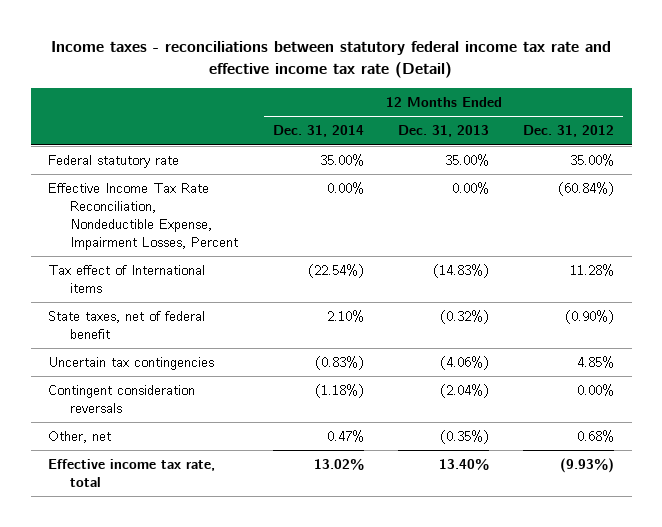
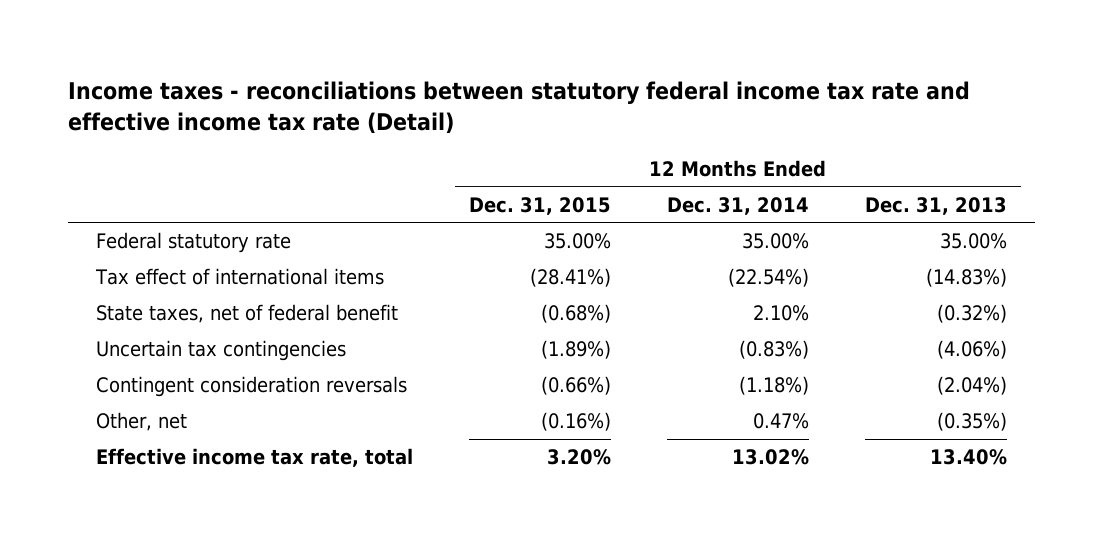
- | 12 Months Ended Dec. 31, 2014 | 12 Months Ended Dec. 31, 2013 | 12 Months Ended Dec. 31, 2012
+ | 12 Months Ended Dec. 31, 2015 | 12 Months Ended Dec. 31, 2014 | 12 Months Ended Dec. 31, 2013
- Effective Income Tax Rate Reconciliation, Nondeductible Expense, Impairment Losses, Percent | 0.00% | 0.00% | (60.84%)
- Tax effect of International items | (22.54%) | (14.83%) | 11.28%
+ Tax effect of international items | (28.41%) | (22.54%) | (14.83%)

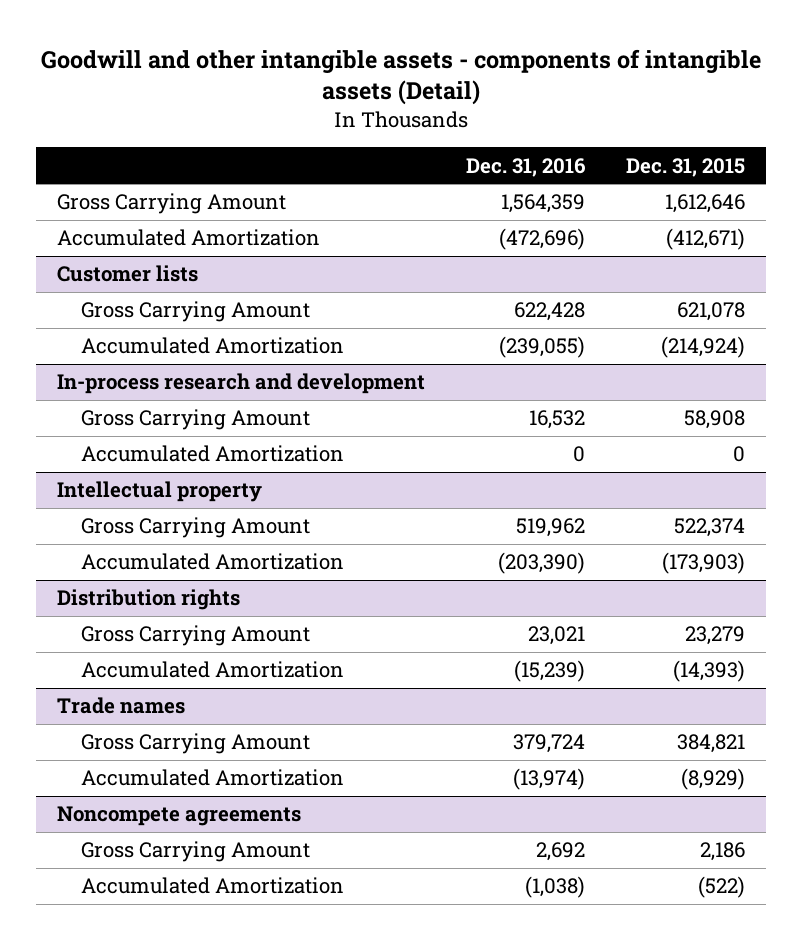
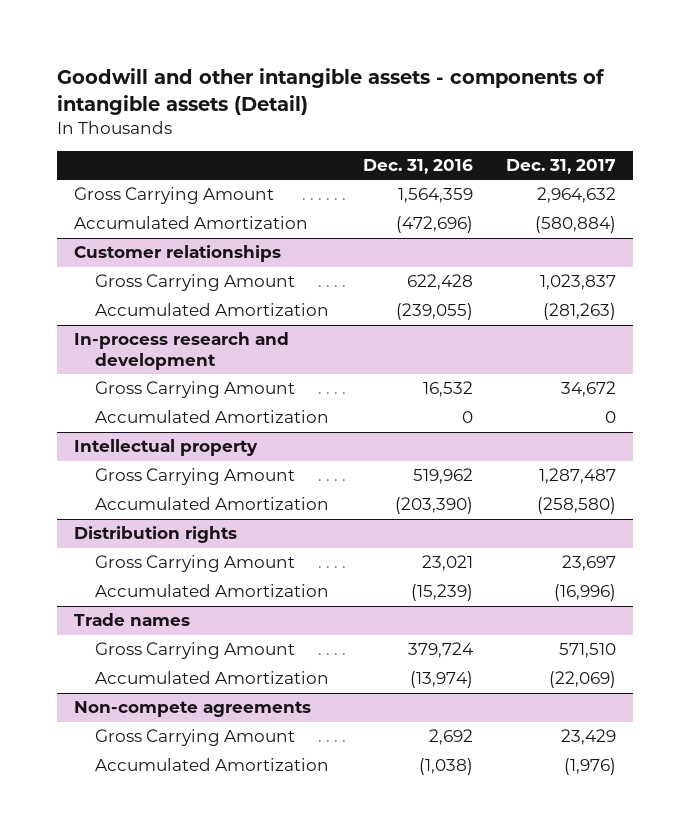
- | Dec. 31, 2016 | Dec. 31, 2015
+ | Dec. 31, 2016 | Dec. 31, 2017
- Customer lists
+ Customer relationships
- Noncompete agreements
+ Non-compete agreements

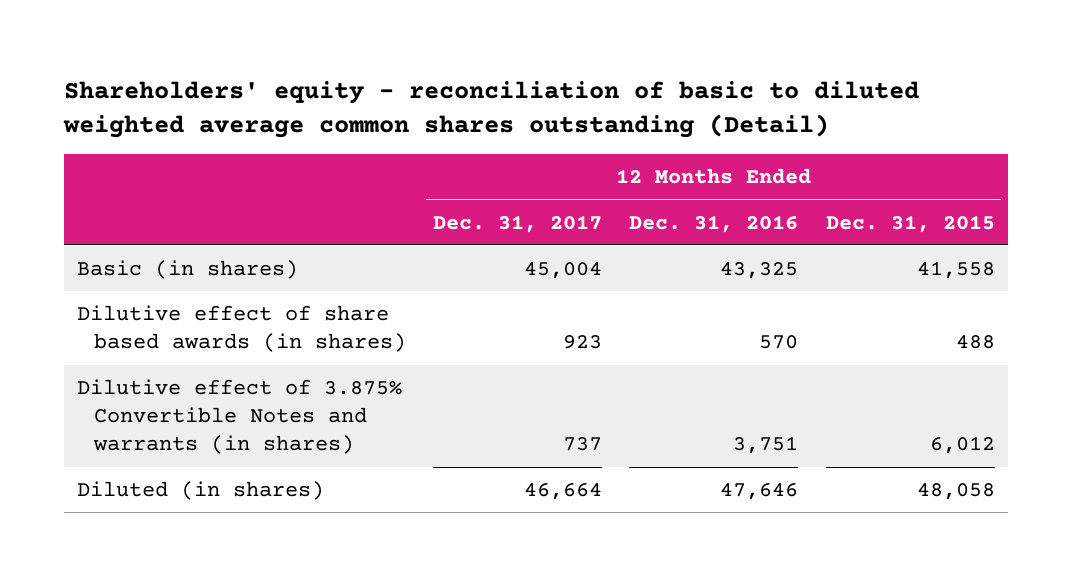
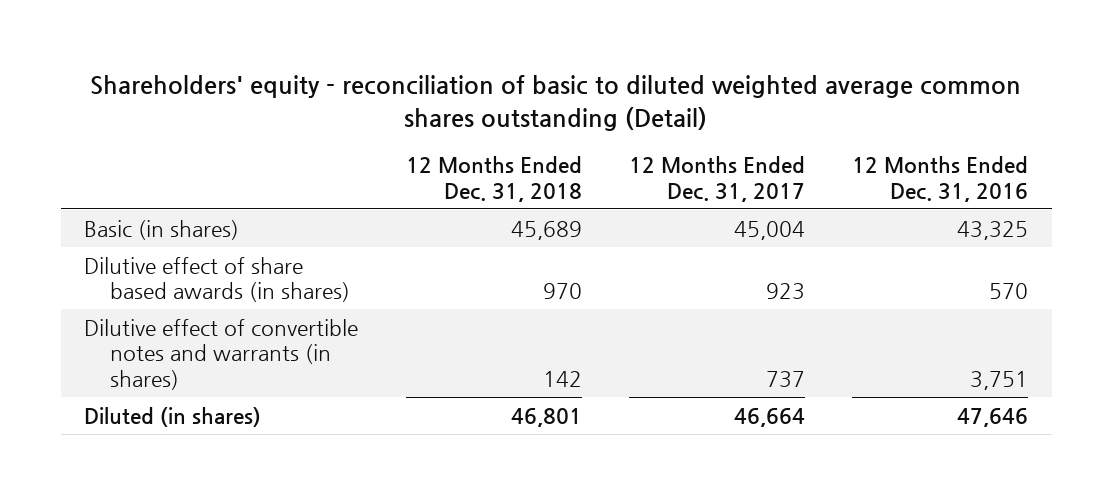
- | 12 Months Ended Dec. 31, 2017 | 12 Months Ended Dec. 31, 2016 | 12 Months Ended Dec. 31, 2015
+ | 12 Months Ended Dec. 31, 2018 | 12 Months Ended Dec. 31, 2017 | 12 Months Ended Dec. 31, 2016
- Dilutive effect of 3.875% Convertible Notes and warrants (in shares) | 737 | 3,751 | 6,012
+ Dilutive effect of convertible notes and warrants (in shares) | 142 | 737 | 3,751

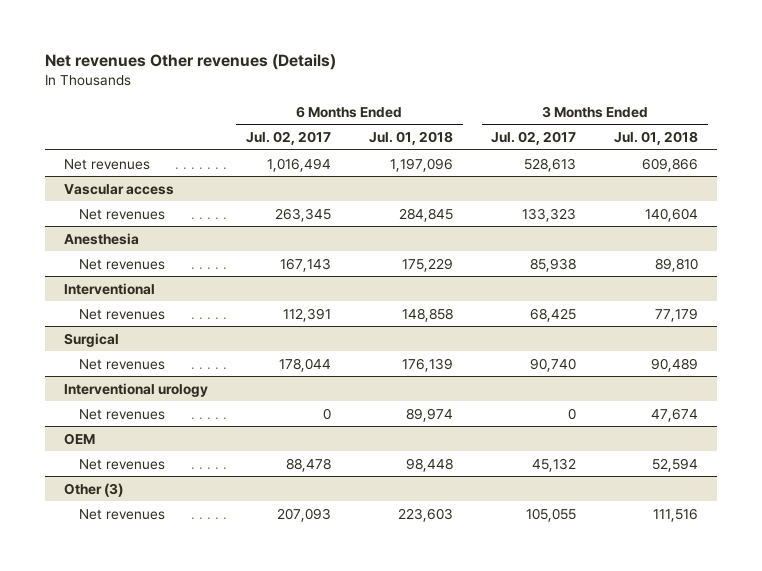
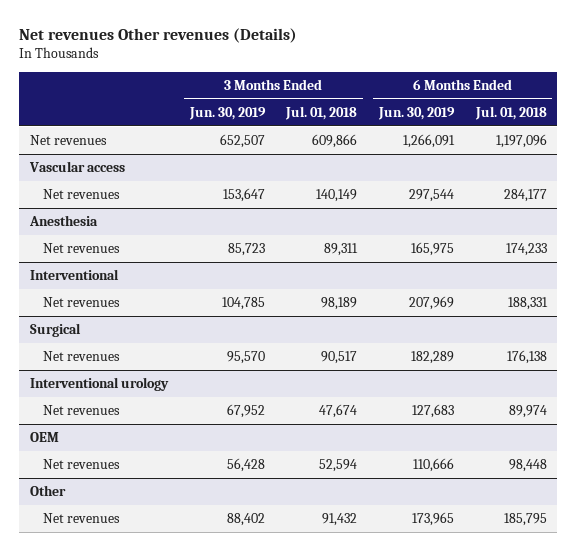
- | 6 Months Ended Jul. 02, 2017 | 6 Months Ended Jul. 01, 2018 | 3 Months Ended Jul. 02, 2017 | 3 Months Ended Jul. 01, 2018
+ | 3 Months Ended Jun. 30, 2019 | 3 Months Ended Jul. 01, 2018 | 6 Months Ended Jun. 30, 2019 | 6 Months Ended Jul. 01, 2018
@ Vascular access
- Net revenues | 263,345 | 284,845 | 133,323 | 140,604
+ Net revenues | 153,647 | 140,149 | 297,544 | 284,177
@ Anesthesia
- Net revenues | 167,143 | 175,229 | 85,938 | 89,810
+ Net revenues | 85,723 | 89,311 | 165,975 | 174,233
@ Interventional
- Net revenues | 112,391 | 148,858 | 68,425 | 77,179
+ Net revenues | 104,785 | 98,189 | 207,969 | 188,331
@ Surgical
- Net revenues | 178,044 | 176,139 | 90,740 | 90,489
+ Net revenues | 95,570 | 90,517 | 182,289 | 176,138
- Other (3)
- Net revenues | 207,093 | 223,603 | 105,055 | 111,516
+ Other
+ Net revenues | 88,402 | 91,432 | 173,965 | 185,795

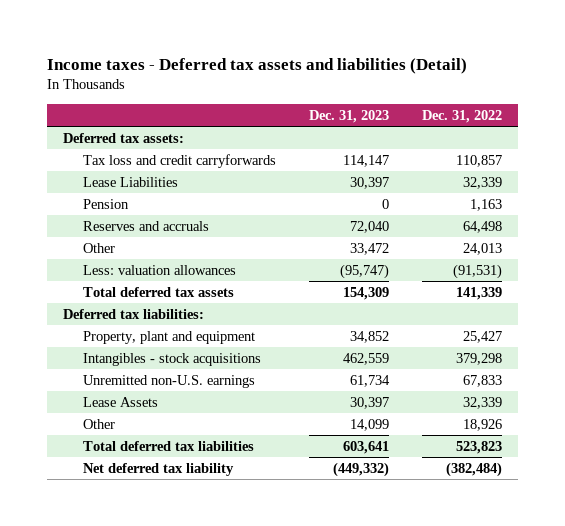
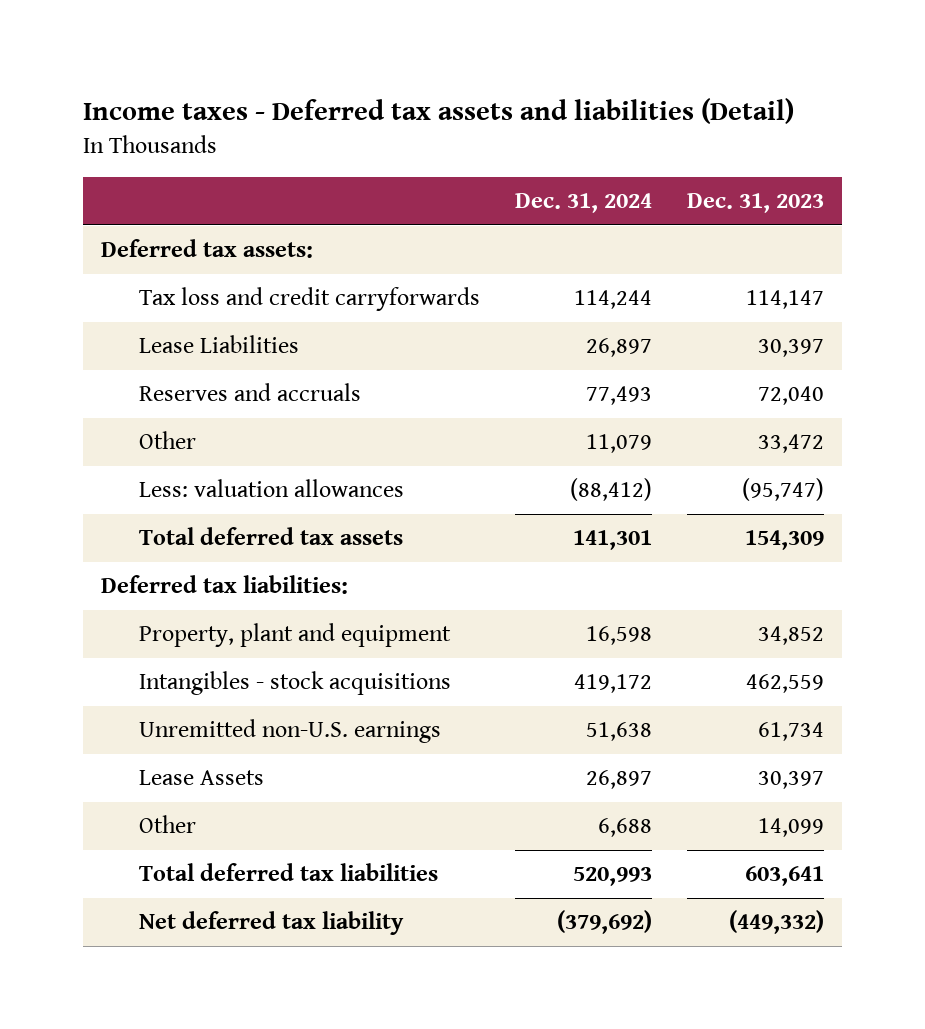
- | Dec. 31, 2023 | Dec. 31, 2022
+ | Dec. 31, 2024 | Dec. 31, 2023
- Pension | 0 | 1,163

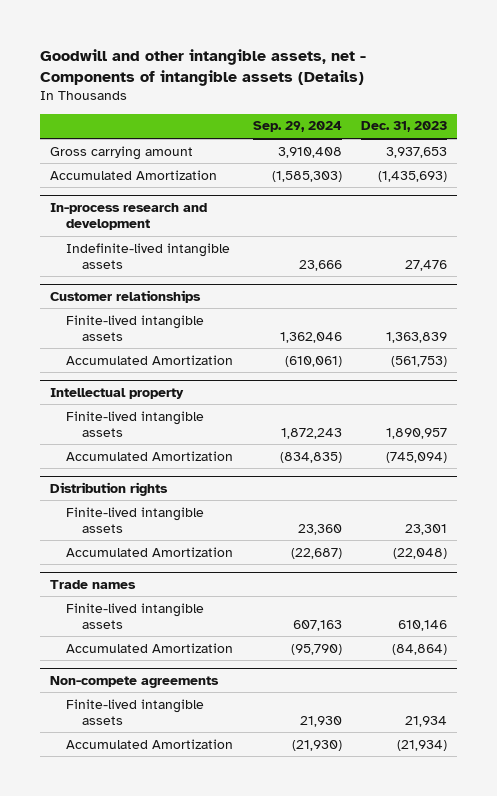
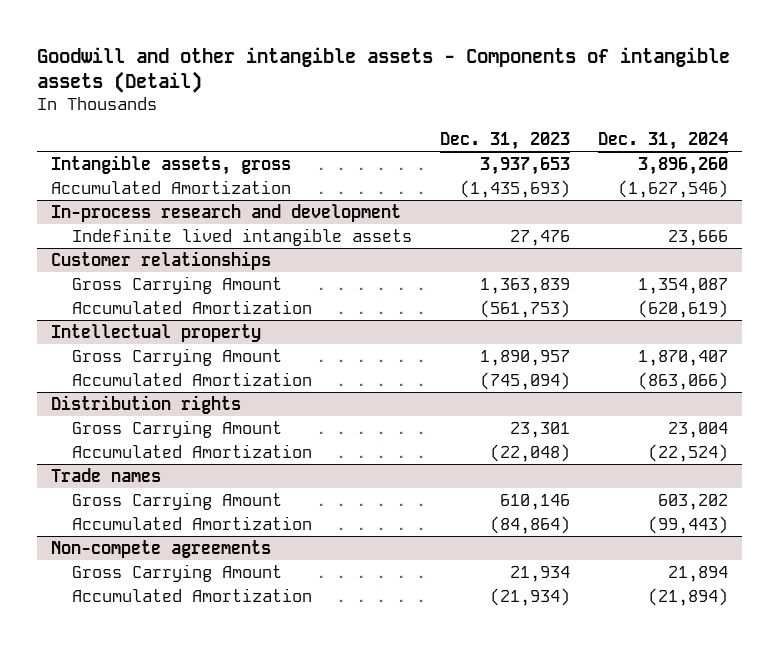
- Goodwill and other intangible assets, net - Components of intangible assets (Details)
+ Goodwill and other intangible assets - Components of intangible assets (Detail)
- | Sep. 29, 2024 | Dec. 31, 2023
+ | Dec. 31, 2023 | Dec. 31, 2024
- Gross carrying amount | 3,910,408 | 3,937,653
+ Intangible assets, gross | 3,937,653 | 3,896,260
@ In-process research and development
- Indefinite-lived intangible assets | 23,666 | 27,476
+ Indefinite lived intangible assets | 27,476 | 23,666
@ Customer relationships
- Finite-lived intangible assets | 1,362,046 | 1,363,839
+ Gross Carrying Amount | 1,363,839 | 1,354,087
@ Intellectual property
- Finite-lived intangible assets | 1,872,243 | 1,890,957
+ Gross Carrying Amount | 1,890,957 | 1,870,407
@ Distribution rights
- Finite-lived intangible assets | 23,360 | 23,301
+ Gross Carrying Amount | 23,301 | 23,004
@ Trade names
- Finite-lived intangible assets | 607,163 | 610,146
+ Gross Carrying Amount | 610,146 | 603,202
@ Non-compete agreements
- Finite-lived intangible assets | 21,930 | 21,934
+ Gross Carrying Amount | 21,934 | 21,894

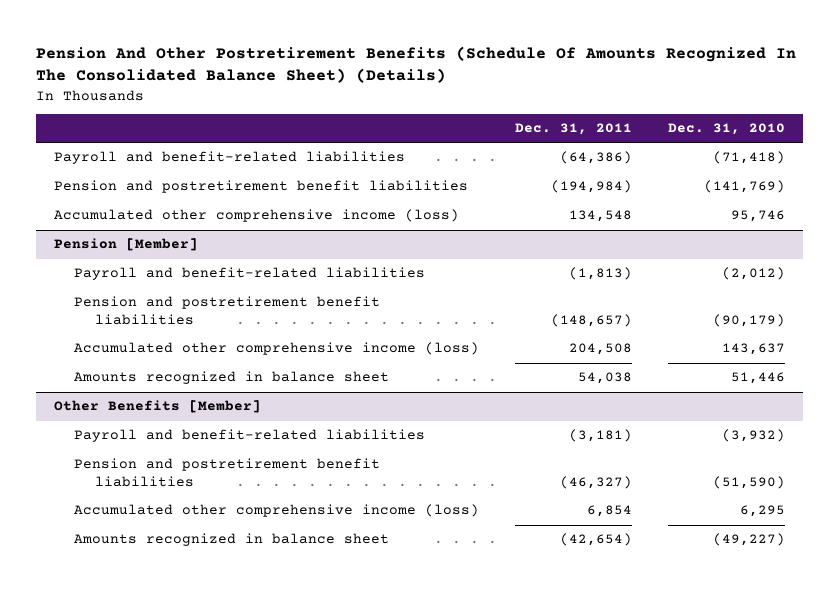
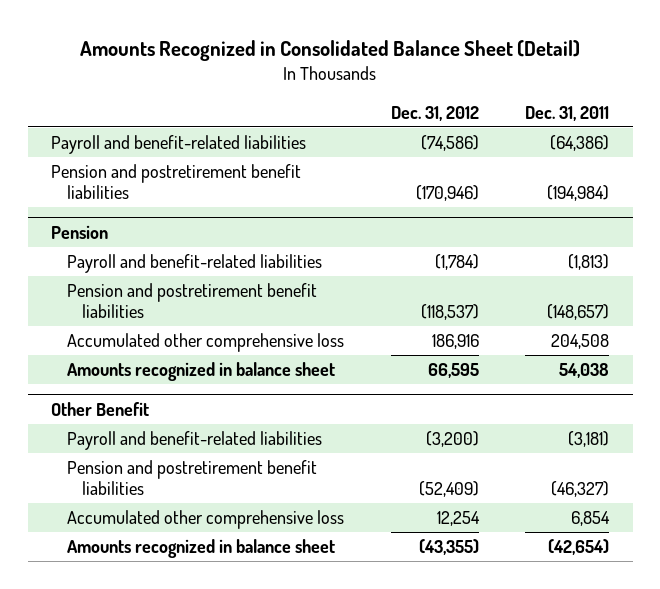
- Pension And Other Postretirement Benefits (Schedule Of Amounts Recognized In The Consolidated Balance Sheet) (Details)
+ Amounts Recognized in Consolidated Balance Sheet (Detail)
- | Dec. 31, 2011 | Dec. 31, 2010
+ | Dec. 31, 2012 | Dec. 31, 2011
- Accumulated other comprehensive income (loss) | 134,548 | 95,746
- Pension [Member]
+ Pension
- Accumulated other comprehensive income (loss) | 204,508 | 143,637
+ Accumulated other comprehensive loss | 186,916 | 204,508
- Other Benefits [Member]
+ Other Benefit
- Accumulated other comprehensive income (loss) | 6,854 | 6,295
+ Accumulated other comprehensive loss | 12,254 | 6,854

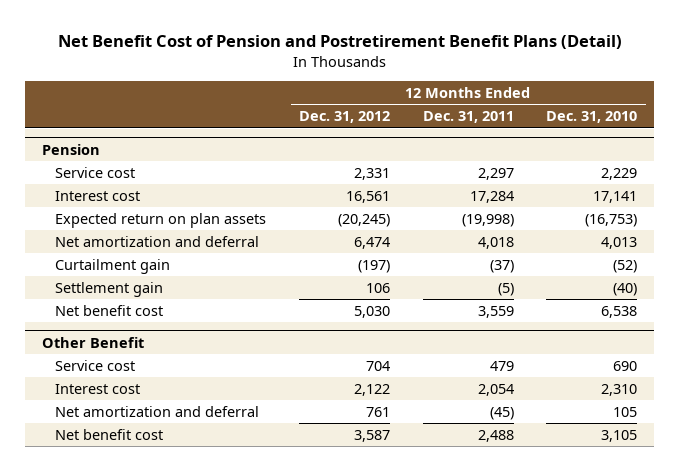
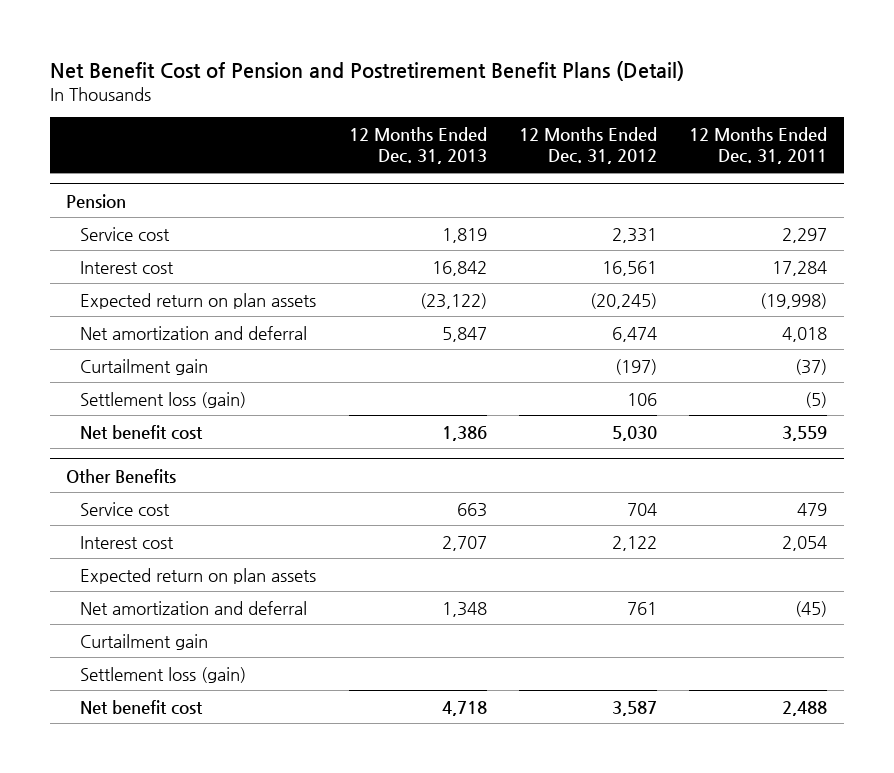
- | 12 Months Ended Dec. 31, 2012 | 12 Months Ended Dec. 31, 2011 | 12 Months Ended Dec. 31, 2010
+ | 12 Months Ended Dec. 31, 2013 | 12 Months Ended Dec. 31, 2012 | 12 Months Ended Dec. 31, 2011
@ Pension
- Settlement gain | 106 | (5) | (40)
+ Settlement loss (gain) | | 106 | (5)
- Other Benefit
+ Other Benefits
+ Expected return on plan assets
+ Curtailment gain
+ Settlement loss (gain)

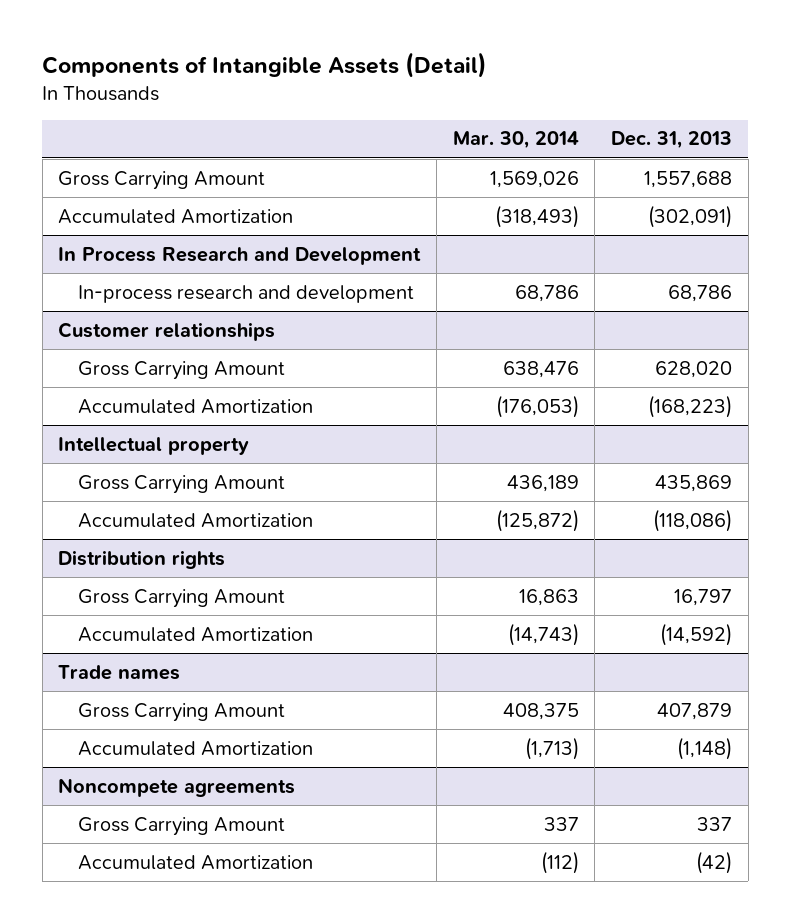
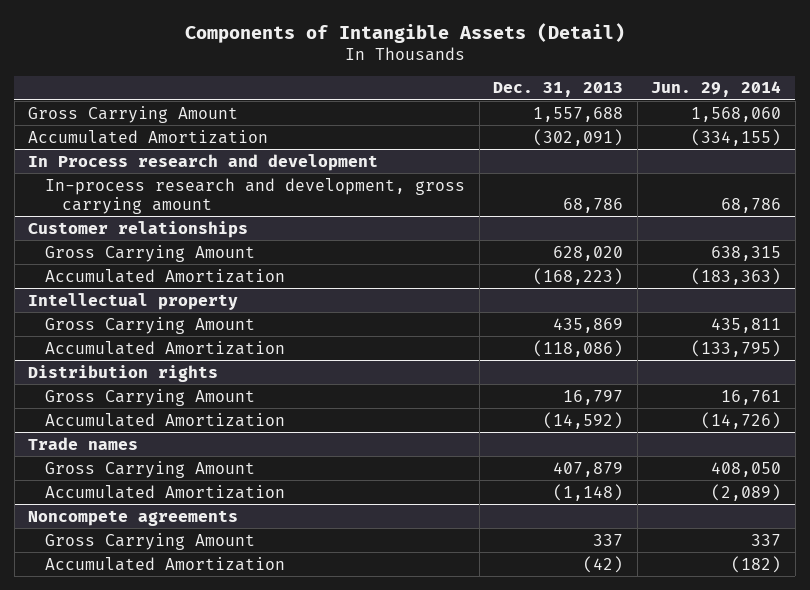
- | Mar. 30, 2014 | Dec. 31, 2013
+ | Dec. 31, 2013 | Jun. 29, 2014
- In Process Research and Development
- In-process research and development | 68,786 | 68,786
+ In Process research and development
+ In-process research and development, gross carrying amount | 68,786 | 68,786

